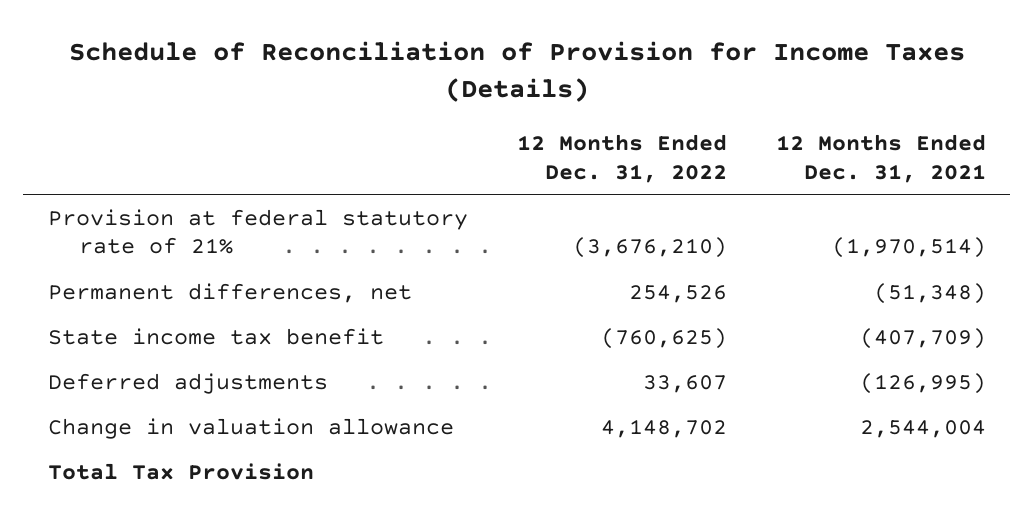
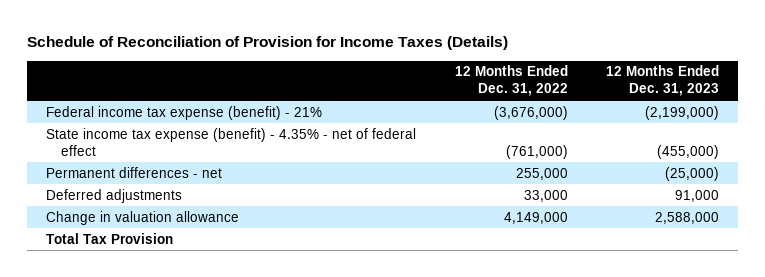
- | 12 Months Ended Dec. 31, 2022 | 12 Months Ended Dec. 31, 2021
+ | 12 Months Ended Dec. 31, 2022 | 12 Months Ended Dec. 31, 2023
- Provision at federal statutory rate of 21% | (3,676,210) | (1,970,514)
- Permanent differences, net | 254,526 | (51,348)
- State income tax benefit | (760,625) | (407,709)
- Deferred adjustments | 33,607 | (126,995)
- Change in valuation allowance | 4,148,702 | 2,544,004
+ Federal income tax expense (benefit) - 21% | (3,676,000) | (2,199,000)
+ State income tax expense (benefit) - 4.35% - net of federal effect | (761,000) | (455,000)
+ Permanent differences - net | 255,000 | (25,000)
+ Deferred adjustments | 33,000 | 91,000
+ Change in valuation allowance | 4,149,000 | 2,588,000

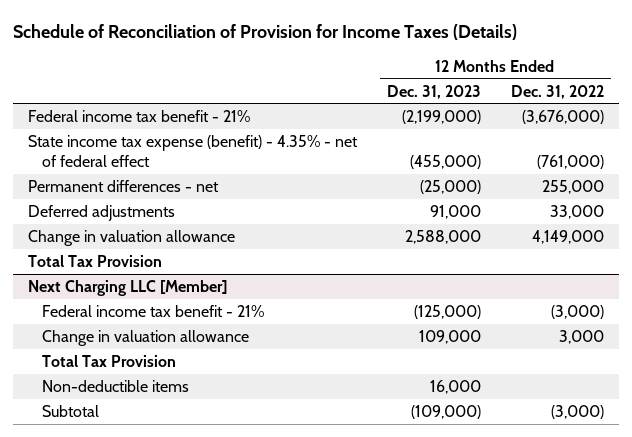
- | 12 Months Ended Dec. 31, 2022 | 12 Months Ended Dec. 31, 2023
+ | 12 Months Ended Dec. 31, 2023 | 12 Months Ended Dec. 31, 2022
- Federal income tax expense (benefit) - 21% | (3,676,000) | (2,199,000)
+ Federal income tax benefit - 21% | (2,199,000) | (3,676,000)
+ Next Charging LLC [Member]
+ Federal income tax benefit - 21% | (125,000) | (3,000)
+ Change in valuation allowance | 109,000 | 3,000
+ Total Tax Provision
+ Non-deductible items | 16,000 |
+ Subtotal | (109,000) | (3,000)

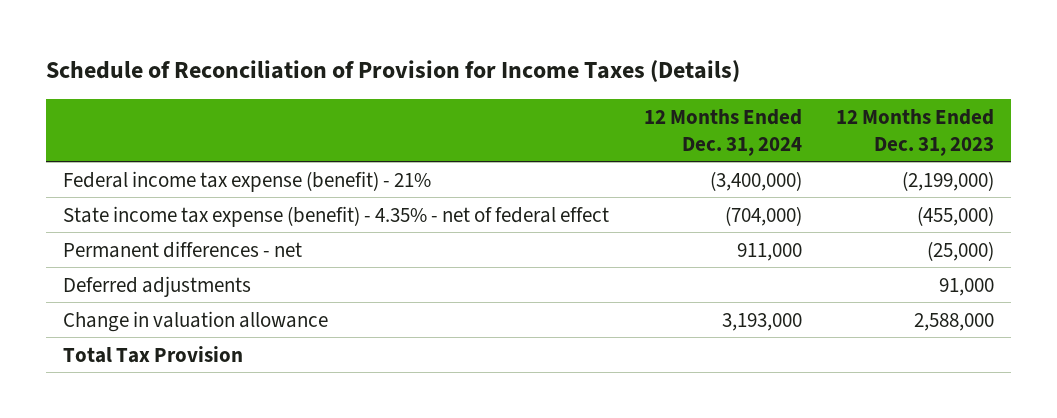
- | 12 Months Ended Dec. 31, 2023 | 12 Months Ended Dec. 31, 2022
+ | 12 Months Ended Dec. 31, 2024 | 12 Months Ended Dec. 31, 2023
- Federal income tax benefit - 21% | (2,199,000) | (3,676,000)
+ Federal income tax expense (benefit) - 21% | (3,400,000) | (2,199,000)
- Next Charging LLC [Member]
- Federal income tax benefit - 21% | (125,000) | (3,000)
- Change in valuation allowance | 109,000 | 3,000
- Total Tax Provision
- Non-deductible items | 16,000 |
- Subtotal | (109,000) | (3,000)

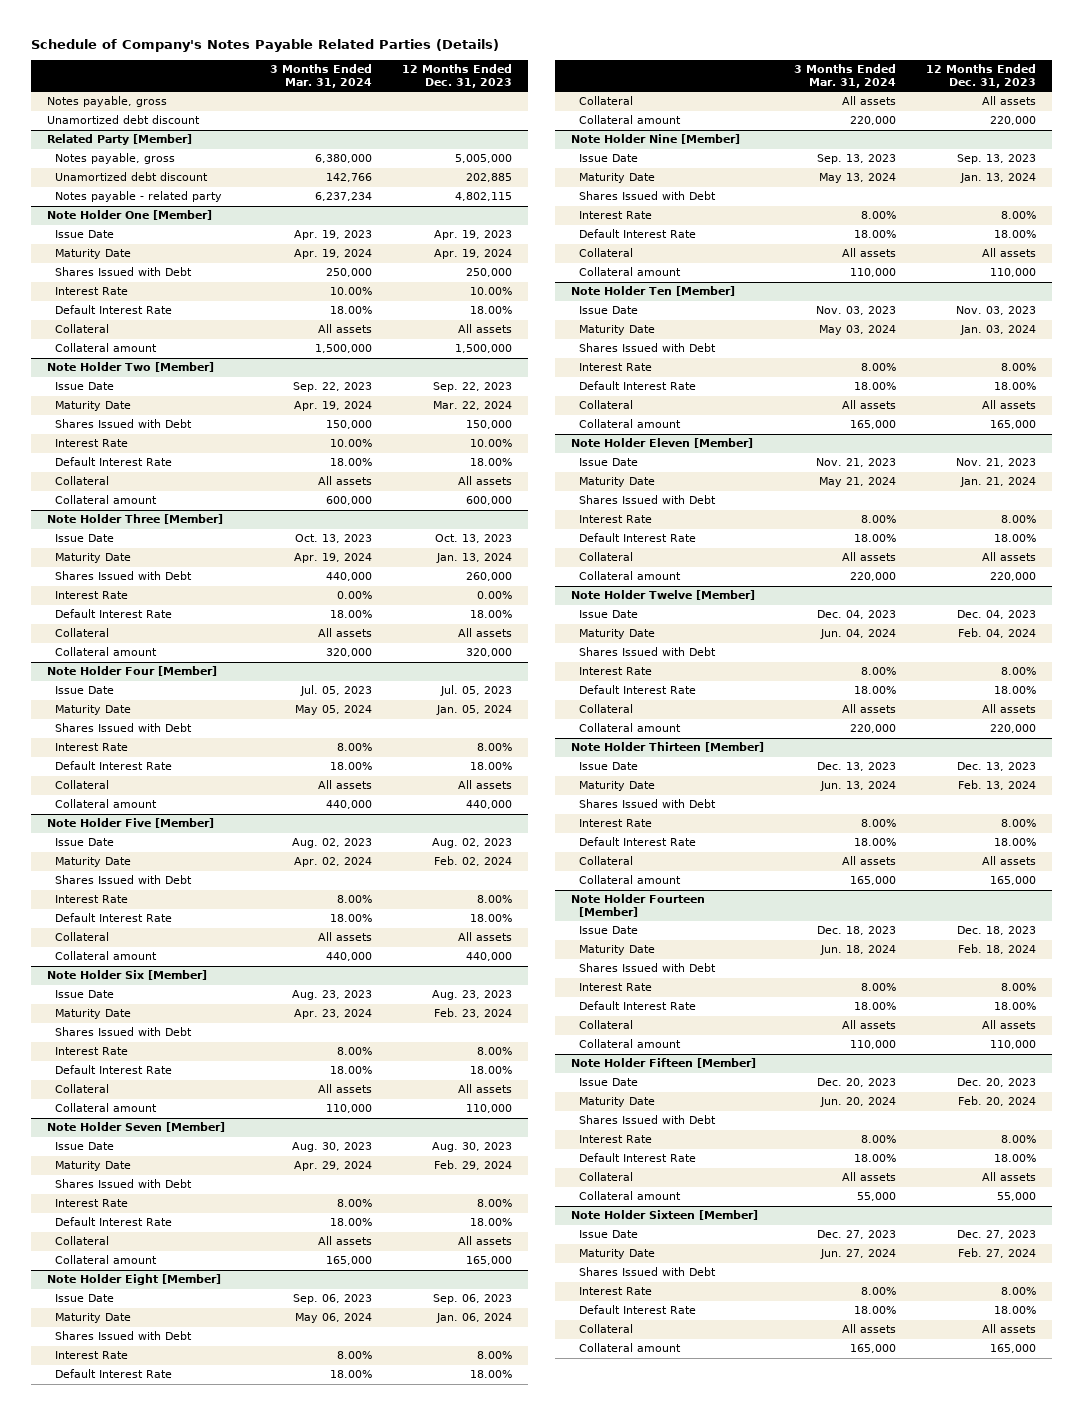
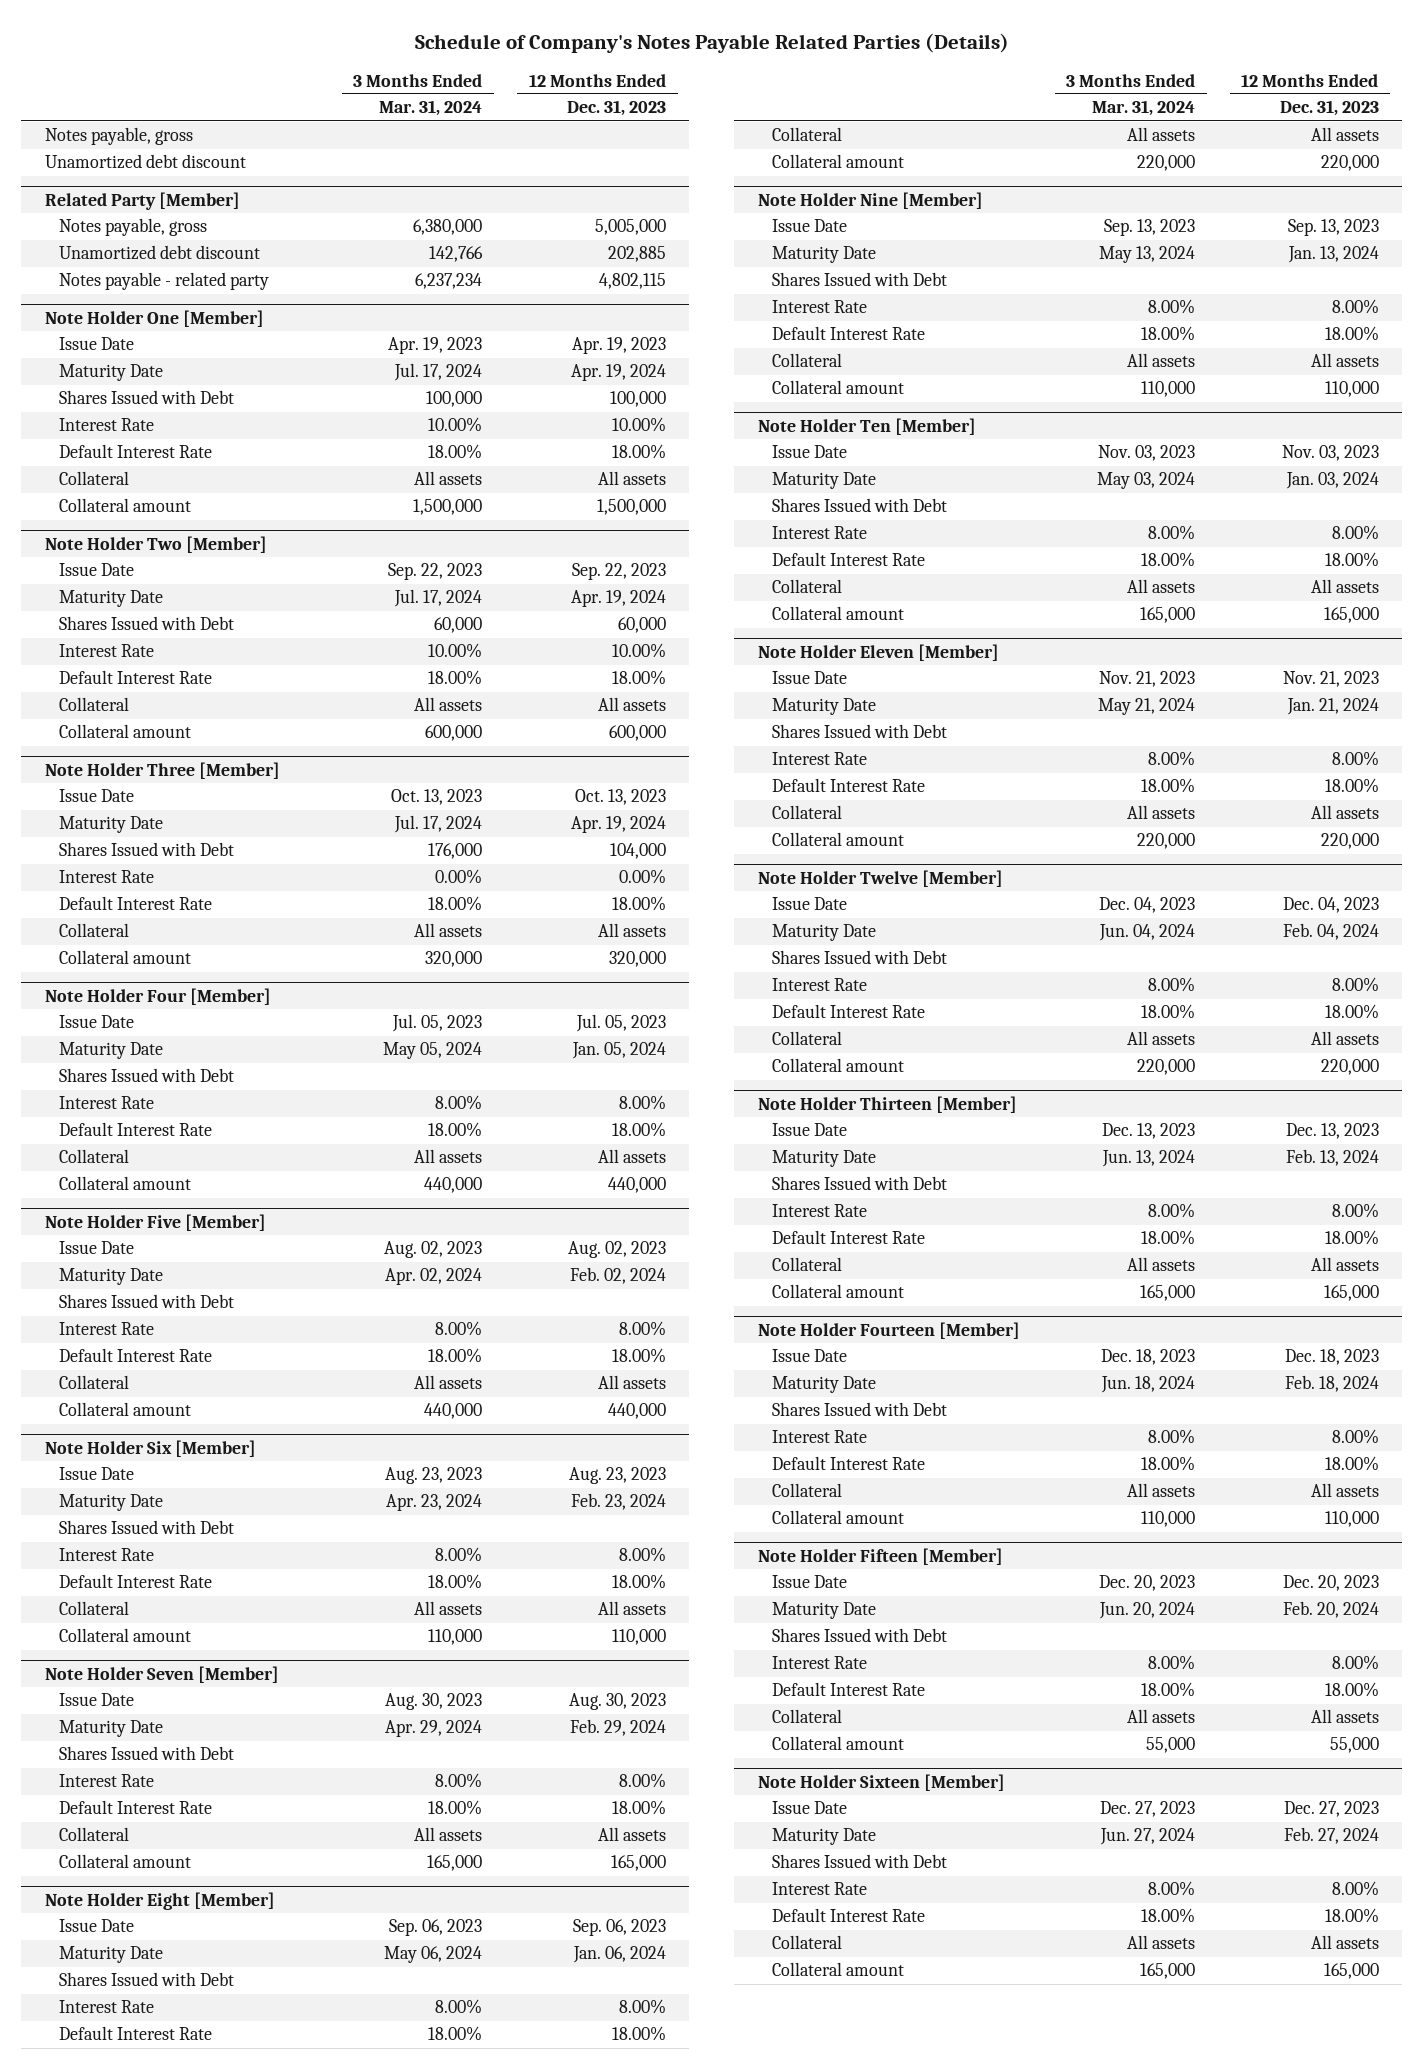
@ Note Holder One [Member]
- Maturity Date | Apr. 19, 2024 | Apr. 19, 2024
- Shares Issued with Debt | 250,000 | 250,000
+ Maturity Date | Jul. 17, 2024 | Apr. 19, 2024
+ Shares Issued with Debt | 100,000 | 100,000
@ Note Holder Two [Member]
- Maturity Date | Apr. 19, 2024 | Mar. 22, 2024
- Shares Issued with Debt | 150,000 | 150,000
+ Maturity Date | Jul. 17, 2024 | Apr. 19, 2024
+ Shares Issued with Debt | 60,000 | 60,000
@ Note Holder Three [Member]
- Maturity Date | Apr. 19, 2024 | Jan. 13, 2024
- Shares Issued with Debt | 440,000 | 260,000
+ Maturity Date | Jul. 17, 2024 | Apr. 19, 2024
+ Shares Issued with Debt | 176,000 | 104,000

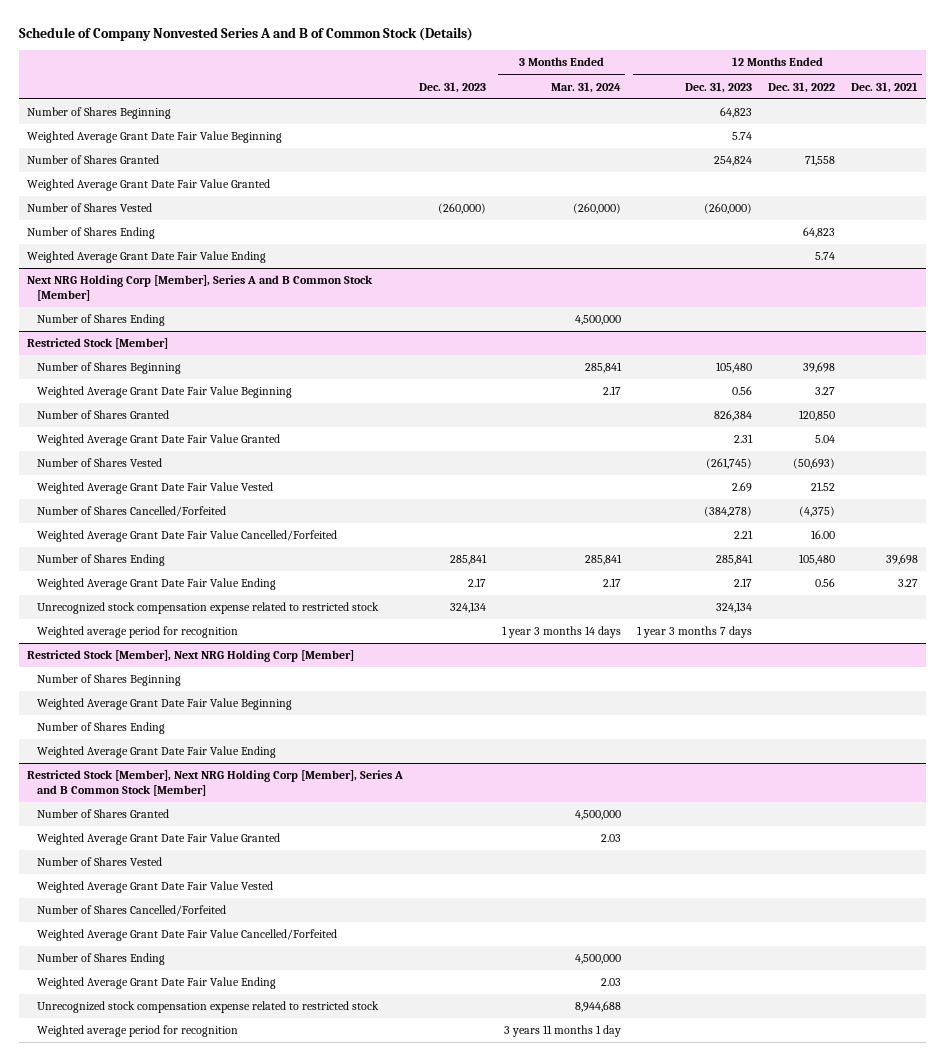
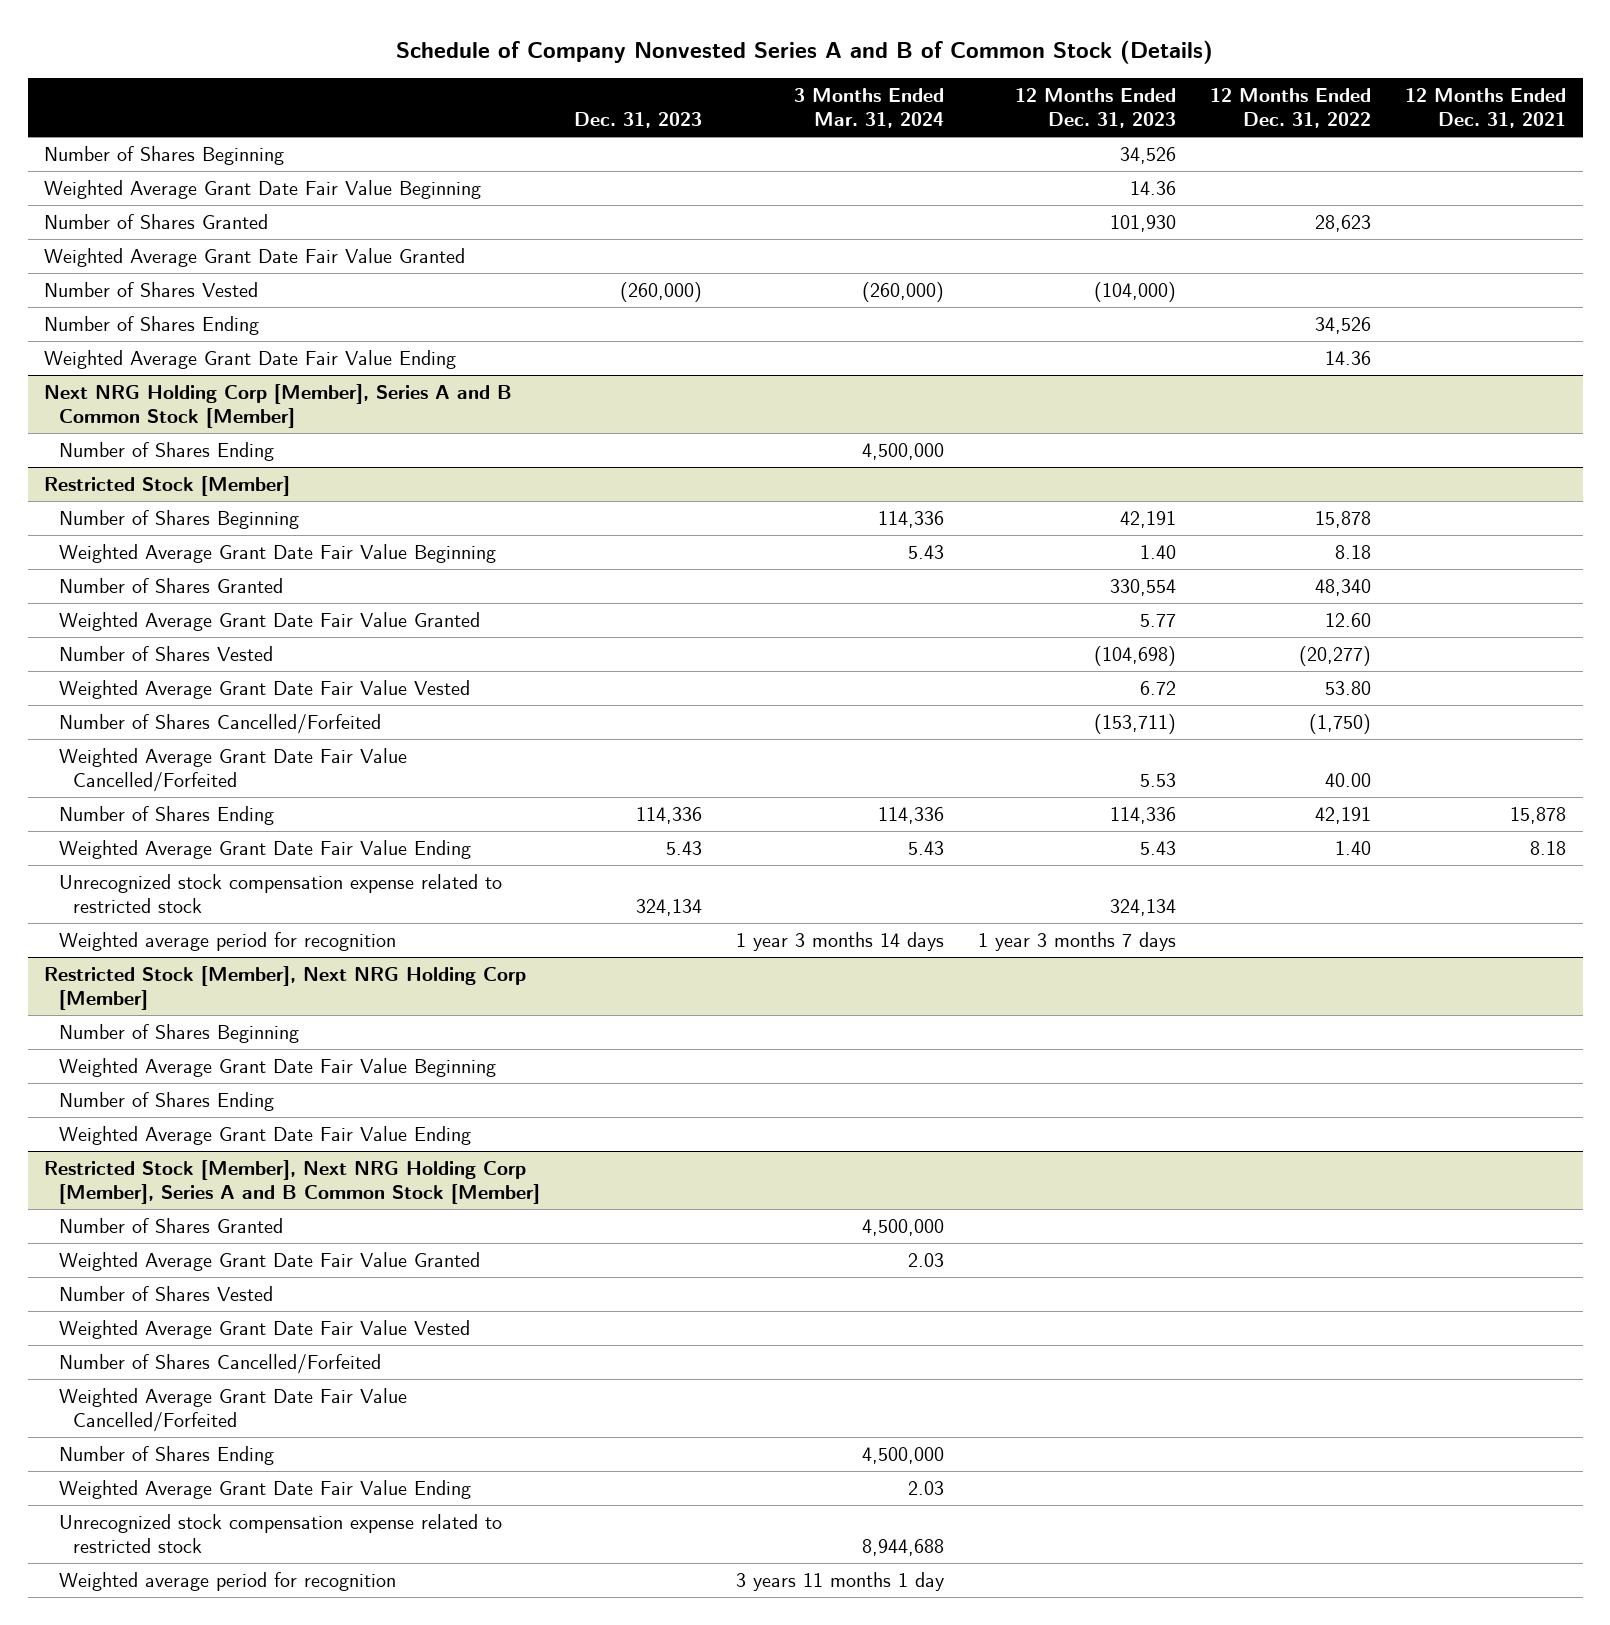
- Number of Shares Beginning | | | 64,823 | |
- Weighted Average Grant Date Fair Value Beginning | | | 5.74 | |
- Number of Shares Granted | | | 254,824 | 71,558 |
+ Number of Shares Beginning | | | 34,526 | |
+ Weighted Average Grant Date Fair Value Beginning | | | 14.36 | |
+ Number of Shares Granted | | | 101,930 | 28,623 |
- Number of Shares Vested | (260,000) | (260,000) | (260,000) | |
- Number of Shares Ending | | | | 64,823 |
- Weighted Average Grant Date Fair Value Ending | | | | 5.74 |
+ Number of Shares Vested | (260,000) | (260,000) | (104,000) | |
+ Number of Shares Ending | | | | 34,526 |
+ Weighted Average Grant Date Fair Value Ending | | | | 14.36 |
@ Restricted Stock [Member]
- Number of Shares Beginning | | 285,841 | 105,480 | 39,698 |
- Weighted Average Grant Date Fair Value Beginning | | 2.17 | 0.56 | 3.27 |
- Number of Shares Granted | | | 826,384 | 120,850 |
- Weighted Average Grant Date Fair Value Granted | | | 2.31 | 5.04 |
- Number of Shares Vested | | | (261,745) | (50,693) |
- Weighted Average Grant Date Fair Value Vested | | | 2.69 | 21.52 |
- Number of Shares Cancelled/Forfeited | | | (384,278) | (4,375) |
- Weighted Average Grant Date Fair Value Cancelled/Forfeited | | | 2.21 | 16.00 |
- Number of Shares Ending | 285,841 | 285,841 | 285,841 | 105,480 | 39,698
- Weighted Average Grant Date Fair Value Ending | 2.17 | 2.17 | 2.17 | 0.56 | 3.27
+ Number of Shares Beginning | | 114,336 | 42,191 | 15,878 |
+ Weighted Average Grant Date Fair Value Beginning | | 5.43 | 1.40 | 8.18 |
+ Number of Shares Granted | | | 330,554 | 48,340 |
+ Weighted Average Grant Date Fair Value Granted | | | 5.77 | 12.60 |
+ Number of Shares Vested | | | (104,698) | (20,277) |
+ Weighted Average Grant Date Fair Value Vested | | | 6.72 | 53.80 |
+ Number of Shares Cancelled/Forfeited | | | (153,711) | (1,750) |
+ Weighted Average Grant Date Fair Value Cancelled/Forfeited | | | 5.53 | 40.00 |
+ Number of Shares Ending | 114,336 | 114,336 | 114,336 | 42,191 | 15,878
+ Weighted Average Grant Date Fair Value Ending | 5.43 | 5.43 | 5.43 | 1.40 | 8.18

